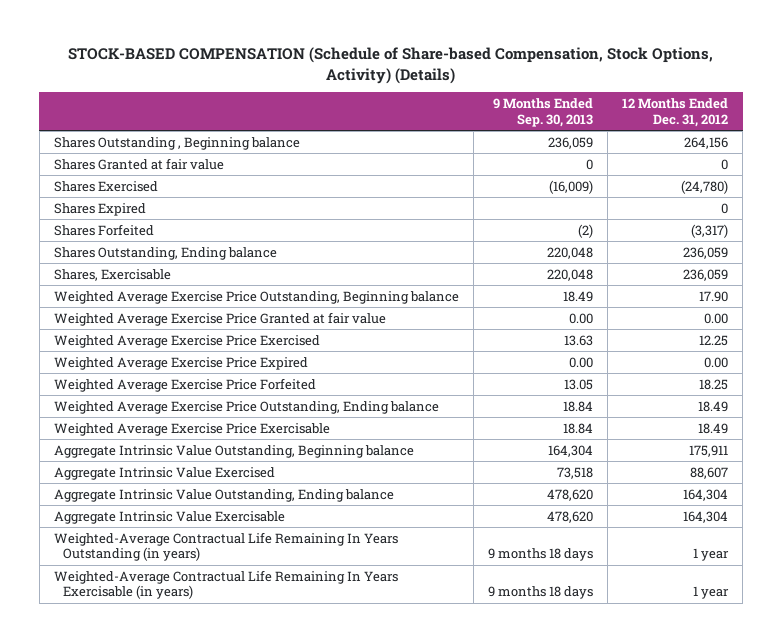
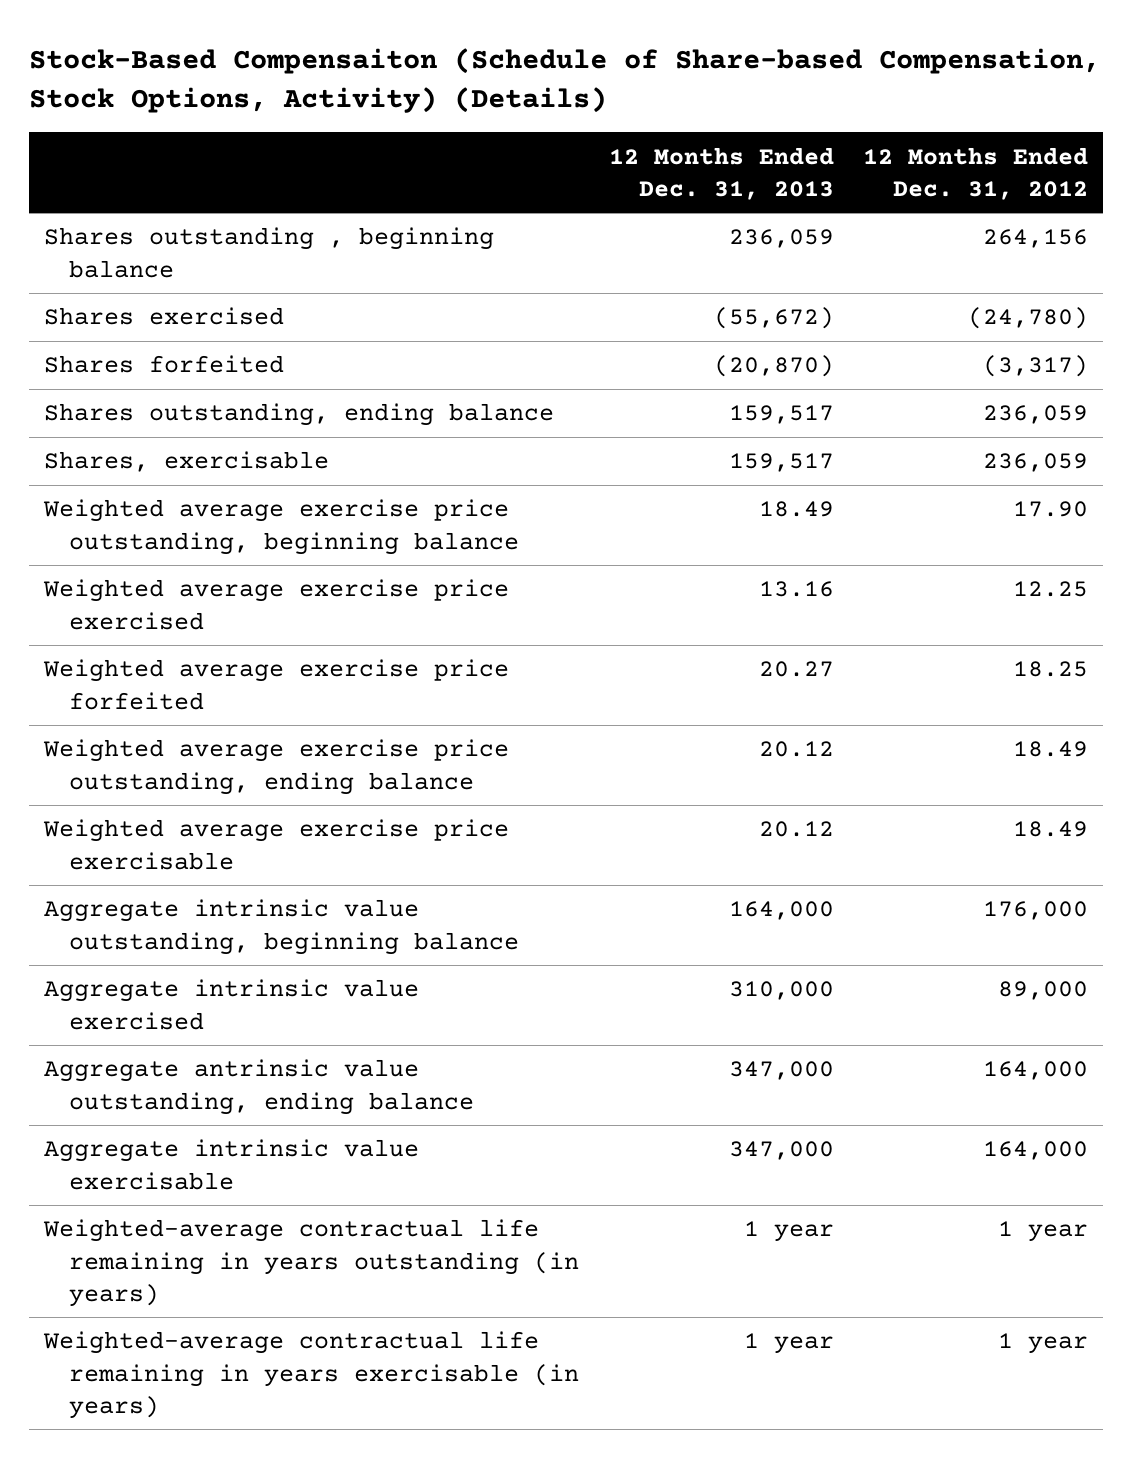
- STOCK-BASED COMPENSATION (Schedule of Share-based Compensation, Stock Options, Activity) (Details)
+ Stock-Based Compensaiton (Schedule of Share-based Compensation, Stock Options, Activity) (Details)
- | 9 Months Ended Sep. 30, 2013 | 12 Months Ended Dec. 31, 2012
+ | 12 Months Ended Dec. 31, 2013 | 12 Months Ended Dec. 31, 2012
- Shares Outstanding , Beginning balance | 236,059 | 264,156
- Shares Granted at fair value | 0 | 0
- Shares Exercised | (16,009) | (24,780)
- Shares Expired | | 0
- Shares Forfeited | (2) | (3,317)
- Shares Outstanding, Ending balance | 220,048 | 236,059
- Shares, Exercisable | 220,048 | 236,059
- Weighted Average Exercise Price Outstanding, Beginning balance | 18.49 | 17.90
- Weighted Average Exercise Price Granted at fair value | 0.00 | 0.00
- Weighted Average Exercise Price Exercised | 13.63 | 12.25
- Weighted Average Exercise Price Expired | 0.00 | 0.00
- Weighted Average Exercise Price Forfeited | 13.05 | 18.25
- Weighted Average Exercise Price Outstanding, Ending balance | 18.84 | 18.49
- Weighted Average Exercise Price Exercisable | 18.84 | 18.49
- Aggregate Intrinsic Value Outstanding, Beginning balance | 164,304 | 175,911
- Aggregate Intrinsic Value Exercised | 73,518 | 88,607
- Aggregate Intrinsic Value Outstanding, Ending balance | 478,620 | 164,304
- Aggregate Intrinsic Value Exercisable | 478,620 | 164,304
- Weighted-Average Contractual Life Remaining In Years Outstanding (in years) | 9 months 18 days | 1 year
- Weighted-Average Contractual Life Remaining In Years Exercisable (in years) | 9 months 18 days | 1 year
+ Shares outstanding , beginning balance | 236,059 | 264,156
+ Shares exercised | (55,672) | (24,780)
+ Shares forfeited | (20,870) | (3,317)
+ Shares outstanding, ending balance | 159,517 | 236,059
+ Shares, exercisable | 159,517 | 236,059
+ Weighted average exercise price outstanding, beginning balance | 18.49 | 17.90
+ Weighted average exercise price exercised | 13.16 | 12.25
+ Weighted average exercise price forfeited | 20.27 | 18.25
+ Weighted average exercise price outstanding, ending balance | 20.12 | 18.49
+ Weighted average exercise price exercisable | 20.12 | 18.49
+ Aggregate intrinsic value outstanding, beginning balance | 164,000 | 176,000
+ Aggregate intrinsic value exercised | 310,000 | 89,000
+ Aggregate antrinsic value outstanding, ending balance | 347,000 | 164,000
+ Aggregate intrinsic value exercisable | 347,000 | 164,000
+ Weighted-average contractual life remaining in years outstanding (in years) | 1 year | 1 year
+ Weighted-average contractual life remaining in years exercisable (in years) | 1 year | 1 year

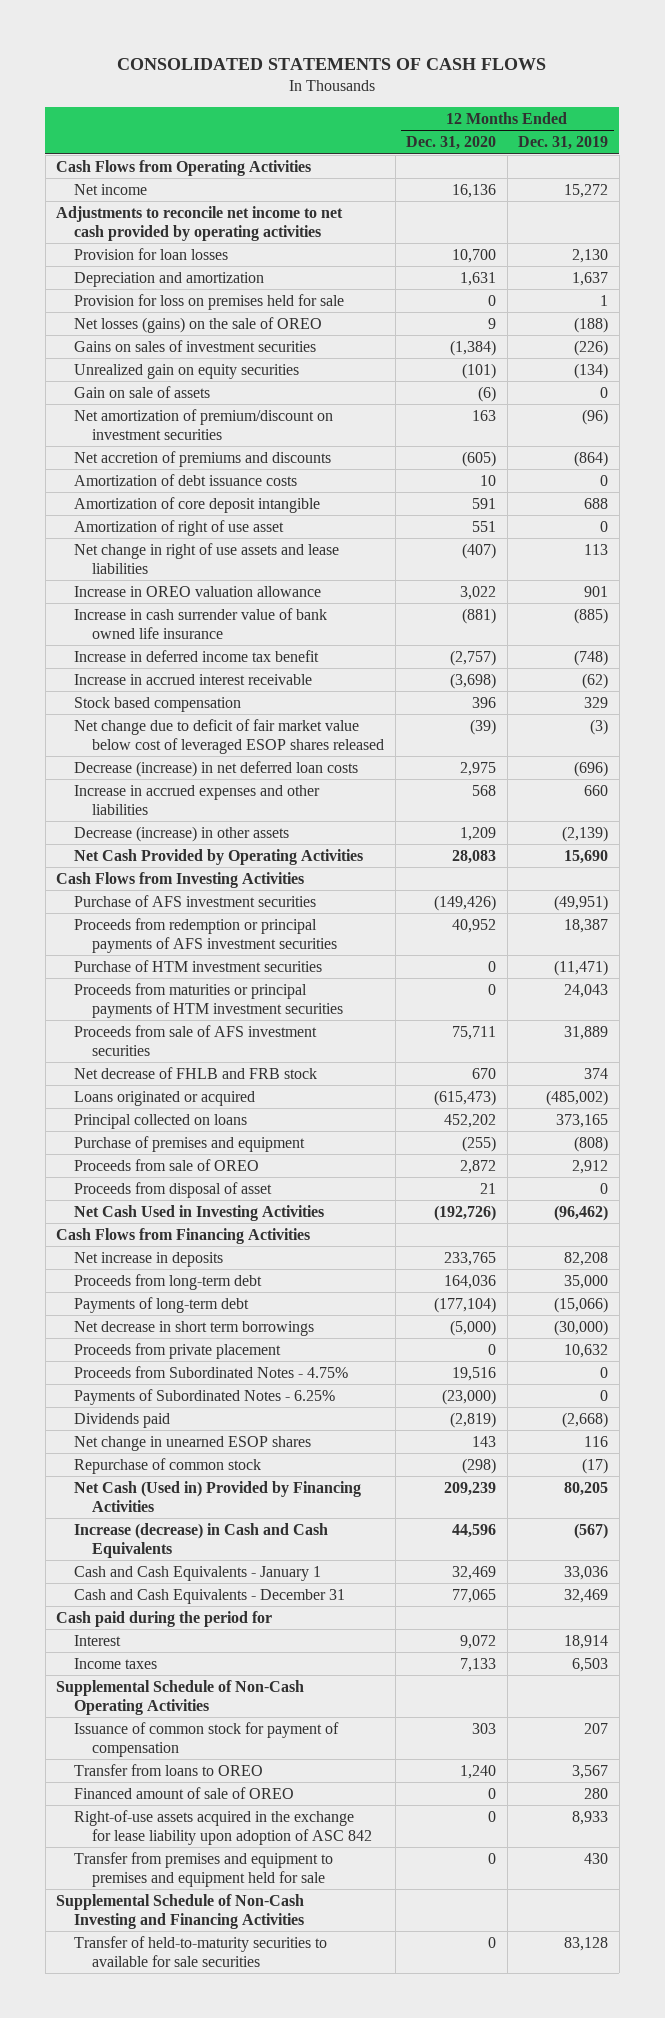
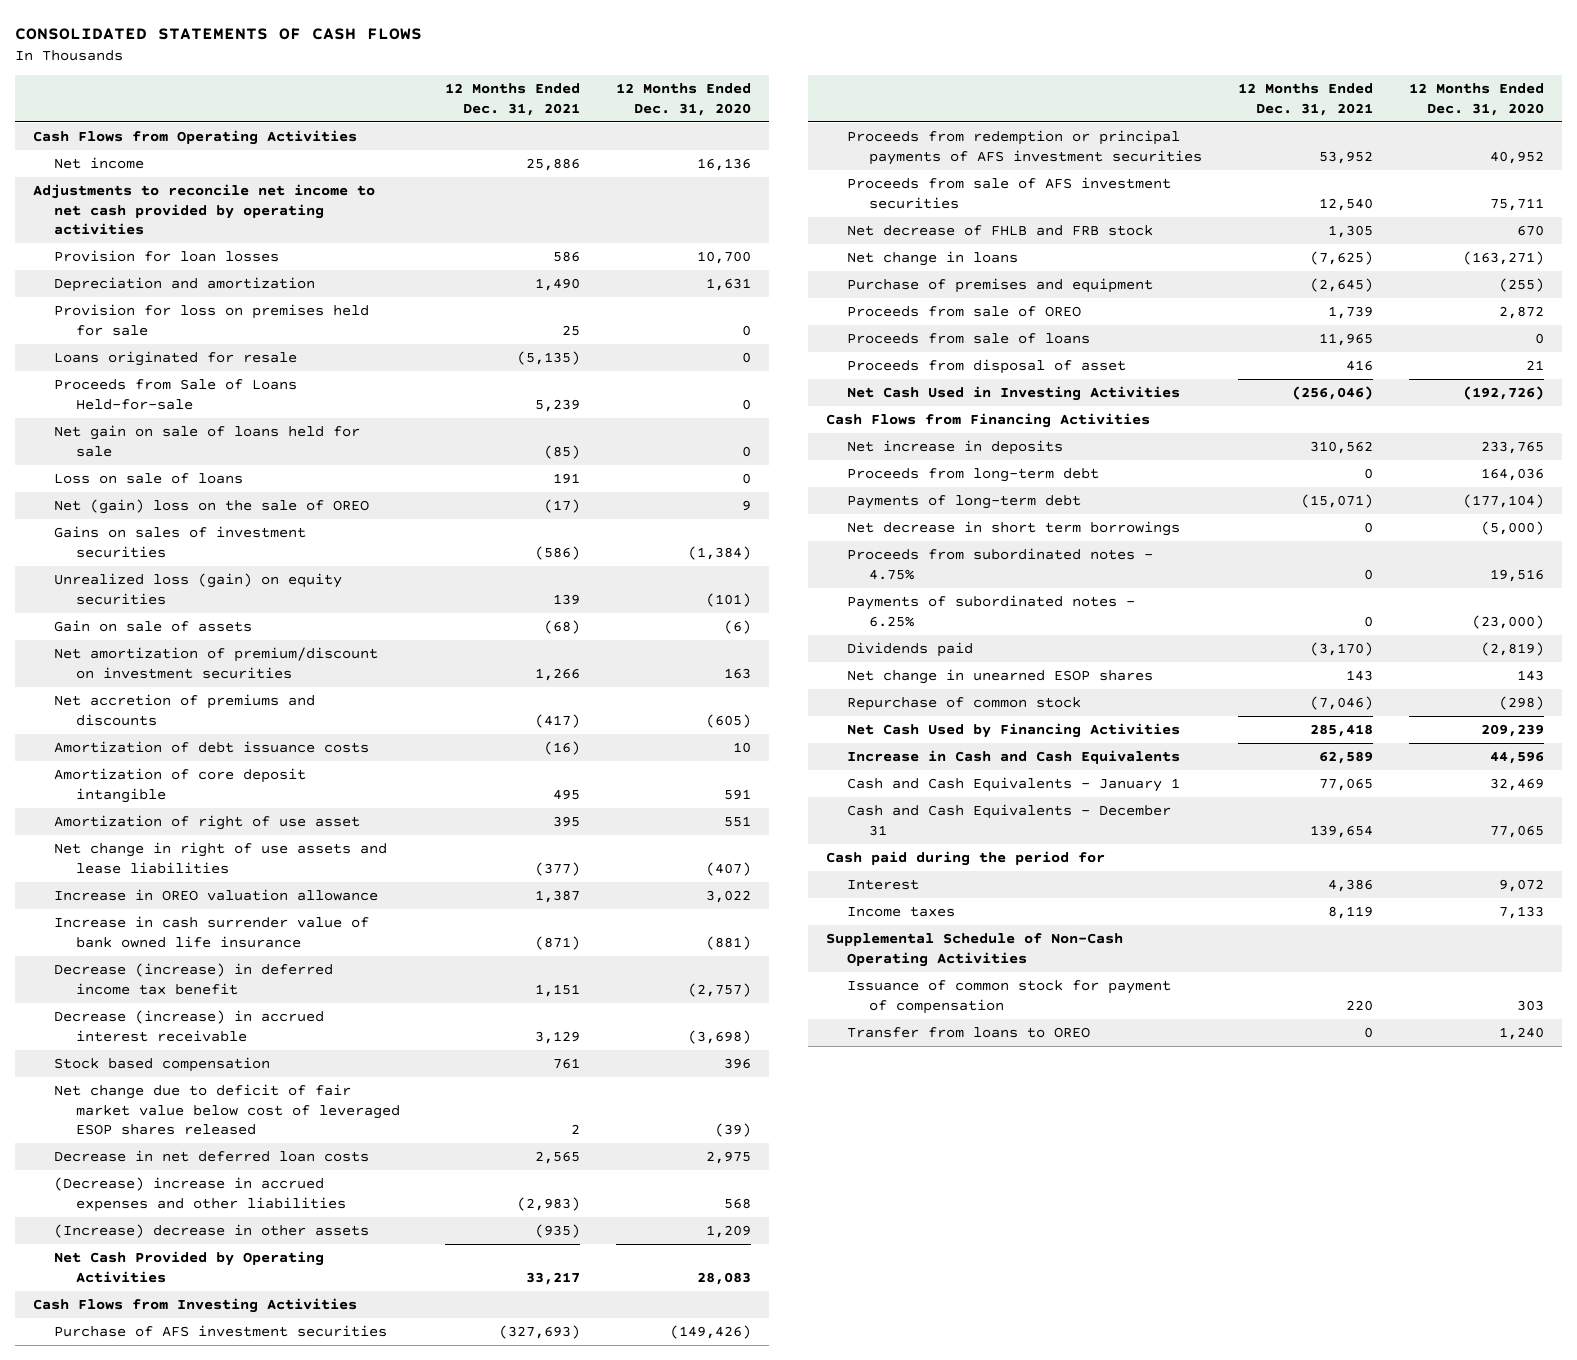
- | 12 Months Ended Dec. 31, 2020 | 12 Months Ended Dec. 31, 2019
+ | 12 Months Ended Dec. 31, 2021 | 12 Months Ended Dec. 31, 2020
- Net losses (gains) on the sale of OREO | 9 | (188)
+ Loans originated for resale | (5,135) | 0
+ Proceeds from Sale of Loans Held-for-sale | 5,239 | 0
+ Net gain on sale of loans held for sale | (85) | 0
+ Loss on sale of loans | 191 | 0
+ Net (gain) loss on the sale of OREO | (17) | 9
- Unrealized gain on equity securities | (101) | (134)
+ Unrealized loss (gain) on equity securities | 139 | (101)
- Increase in deferred income tax benefit | (2,757) | (748)
- Increase in accrued interest receivable | (3,698) | (62)
+ Decrease (increase) in deferred income tax benefit | 1,151 | (2,757)
+ Decrease (increase) in accrued interest receivable | 3,129 | (3,698)
- Decrease (increase) in net deferred loan costs | 2,975 | (696)
- Increase in accrued expenses and other liabilities | 568 | 660
- Decrease (increase) in other assets | 1,209 | (2,139)
+ Decrease in net deferred loan costs | 2,565 | 2,975
+ (Decrease) increase in accrued expenses and other liabilities | (2,983) | 568
+ (Increase) decrease in other assets | (935) | 1,209
- Purchase of HTM investment securities | 0 | (11,471)
- Proceeds from maturities or principal payments of HTM investment securities | 0 | 24,043
- Loans originated or acquired | (615,473) | (485,002)
- Principal collected on loans | 452,202 | 373,165
+ Net change in loans | (7,625) | (163,271)
+ Proceeds from sale of loans | 11,965 | 0
- Proceeds from private placement | 0 | 10,632
- Proceeds from Subordinated Notes - 4.75% | 19,516 | 0
- Payments of Subordinated Notes - 6.25% | (23,000) | 0
+ Proceeds from subordinated notes - 4.75% | 0 | 19,516
+ Payments of subordinated notes - 6.25% | 0 | (23,000)
- Net Cash (Used in) Provided by Financing Activities | 209,239 | 80,205
- Increase (decrease) in Cash and Cash Equivalents | 44,596 | (567)
+ Net Cash Used by Financing Activities | 285,418 | 209,239
+ Increase in Cash and Cash Equivalents | 62,589 | 44,596
- Financed amount of sale of OREO | 0 | 280
- Right-of-use assets acquired in the exchange for lease liability upon adoption of ASC 842 | 0 | 8,933
- Transfer from premises and equipment to premises and equipment held for sale | 0 | 430
- Supplemental Schedule of Non-Cash Investing and Financing Activities
- Transfer of held-to-maturity securities to available for sale securities | 0 | 83,128

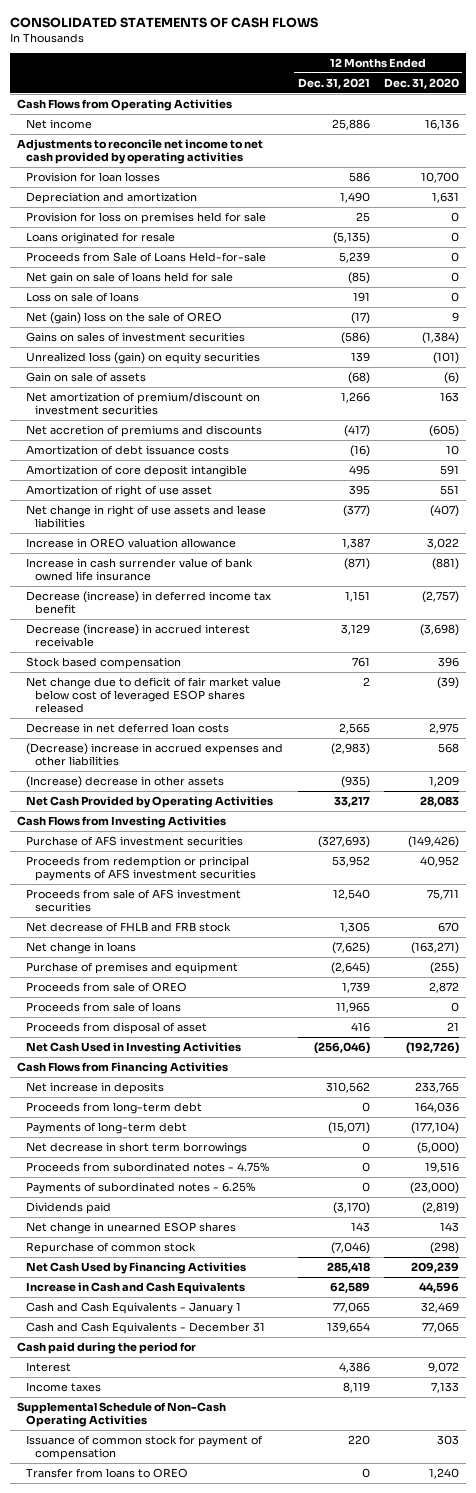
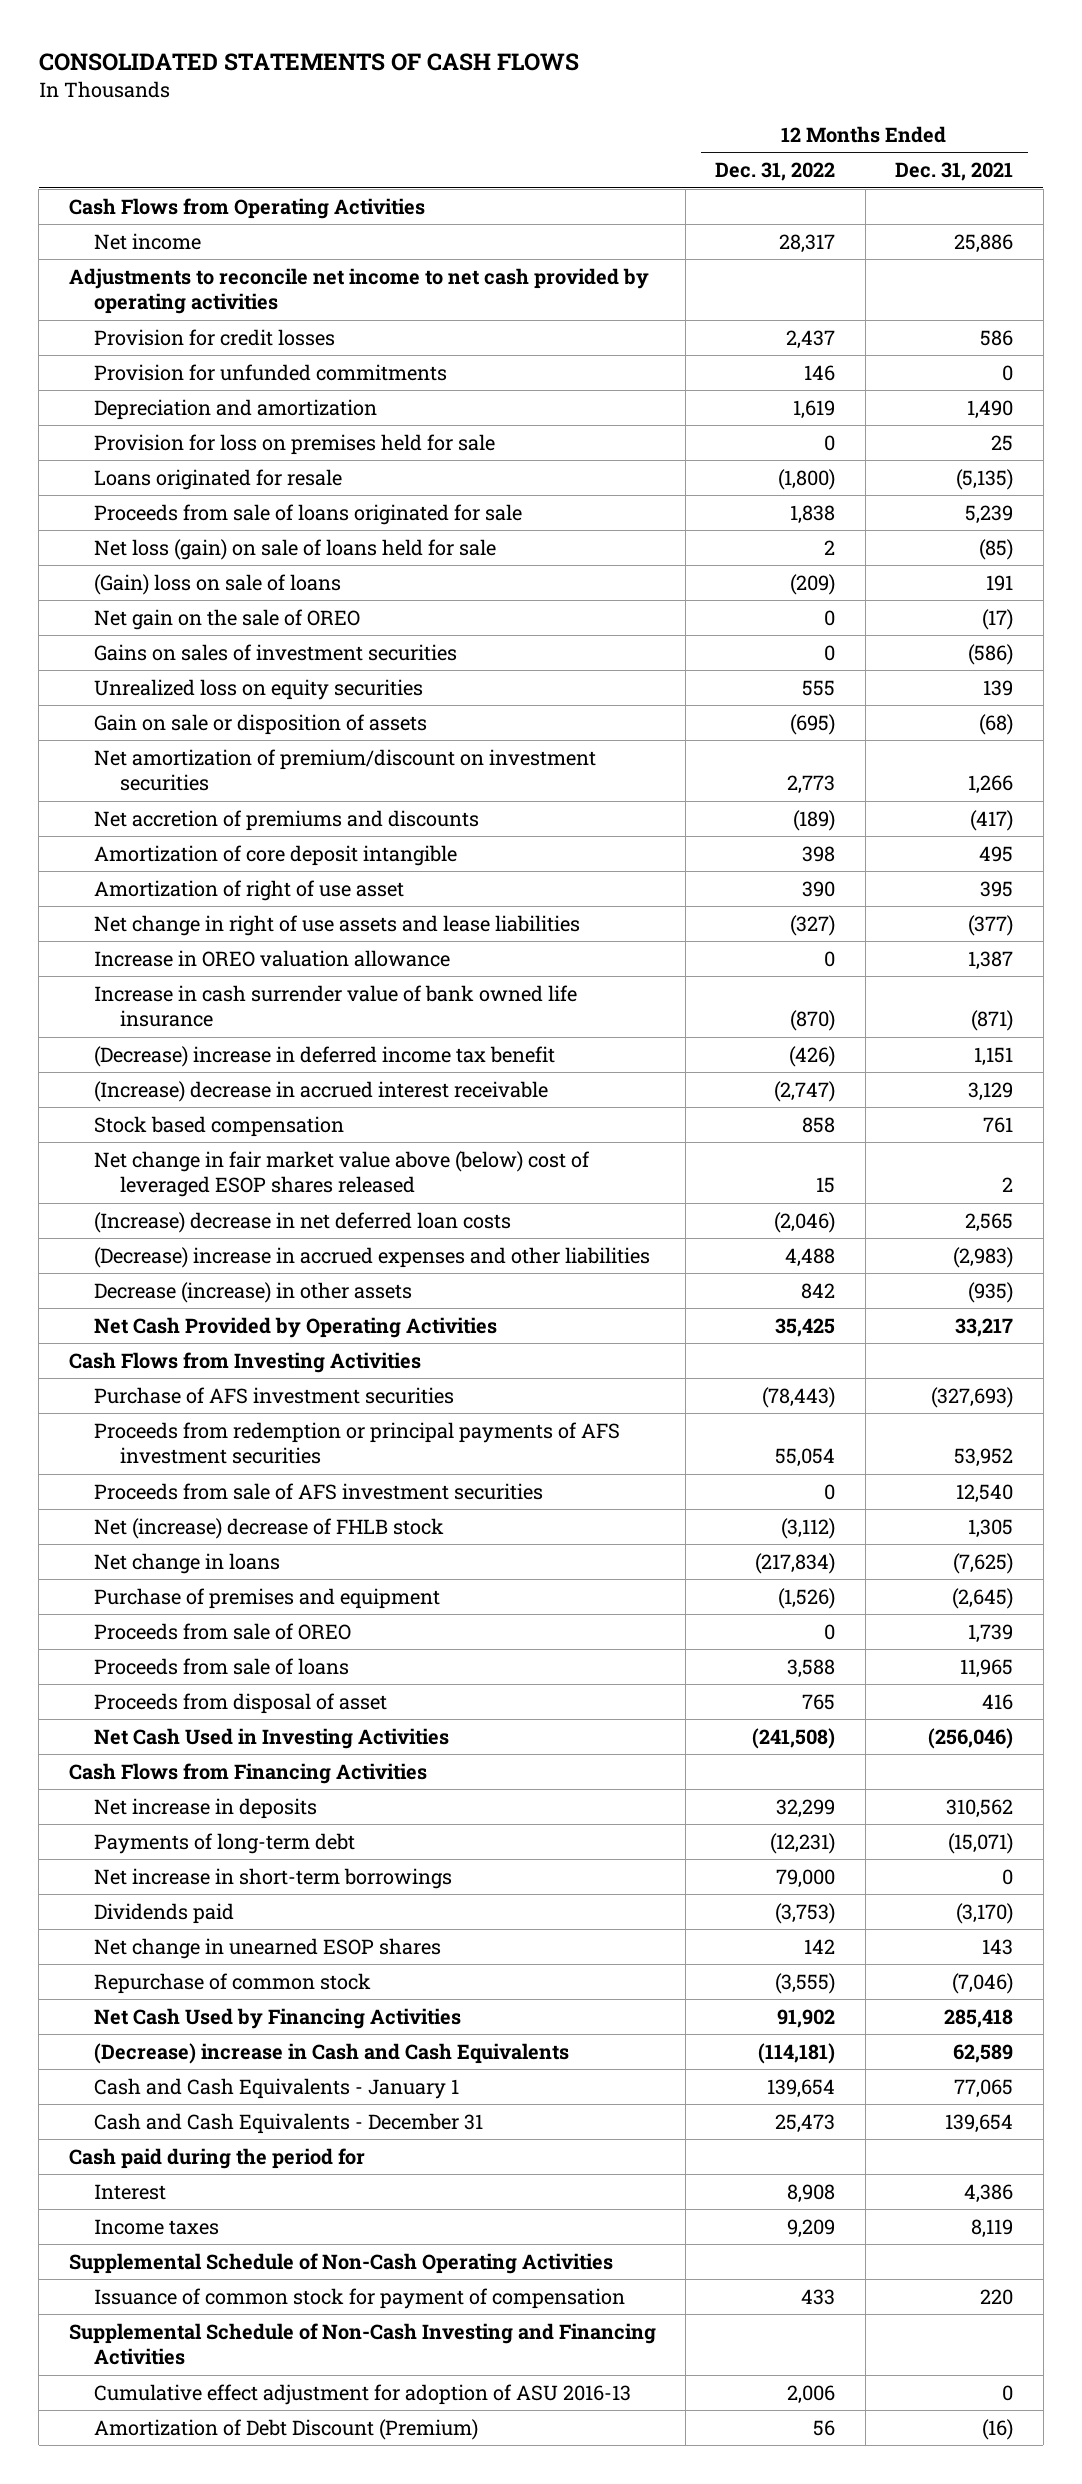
- | 12 Months Ended Dec. 31, 2021 | 12 Months Ended Dec. 31, 2020
+ | 12 Months Ended Dec. 31, 2022 | 12 Months Ended Dec. 31, 2021
- Provision for loan losses | 586 | 10,700
+ Provision for credit losses | 2,437 | 586
+ Provision for unfunded commitments | 146 | 0
- Proceeds from Sale of Loans Held-for-sale | 5,239 | 0
- Net gain on sale of loans held for sale | (85) | 0
- Loss on sale of loans | 191 | 0
- Net (gain) loss on the sale of OREO | (17) | 9
+ Proceeds from sale of loans originated for sale | 1,838 | 5,239
+ Net loss (gain) on sale of loans held for sale | 2 | (85)
+ (Gain) loss on sale of loans | (209) | 191
+ Net gain on the sale of OREO | 0 | (17)
- Unrealized loss (gain) on equity securities | 139 | (101)
- Gain on sale of assets | (68) | (6)
+ Unrealized loss on equity securities | 555 | 139
+ Gain on sale or disposition of assets | (695) | (68)
- Amortization of debt issuance costs | (16) | 10
- Decrease (increase) in deferred income tax benefit | 1,151 | (2,757)
- Decrease (increase) in accrued interest receivable | 3,129 | (3,698)
+ (Decrease) increase in deferred income tax benefit | (426) | 1,151
+ (Increase) decrease in accrued interest receivable | (2,747) | 3,129
- Net change due to deficit of fair market value below cost of leveraged ESOP shares released | 2 | (39)
- Decrease in net deferred loan costs | 2,565 | 2,975
+ Net change in fair market value above (below) cost of leveraged ESOP shares released | 15 | 2
+ (Increase) decrease in net deferred loan costs | (2,046) | 2,565
- (Increase) decrease in other assets | (935) | 1,209
+ Decrease (increase) in other assets | 842 | (935)
- Net decrease of FHLB and FRB stock | 1,305 | 670
+ Net (increase) decrease of FHLB stock | (3,112) | 1,305
- Proceeds from long-term debt | 0 | 164,036
- Net decrease in short term borrowings | 0 | (5,000)
- Proceeds from subordinated notes - 4.75% | 0 | 19,516
- Payments of subordinated notes - 6.25% | 0 | (23,000)
+ Net increase in short-term borrowings | 79,000 | 0
- Increase in Cash and Cash Equivalents | 62,589 | 44,596
+ (Decrease) increase in Cash and Cash Equivalents | (114,181) | 62,589
- Transfer from loans to OREO | 0 | 1,240
+ Supplemental Schedule of Non-Cash Investing and Financing Activities
+ Cumulative effect adjustment for adoption of ASU 2016-13 | 2,006 | 0
+ Amortization of Debt Discount (Premium) | 56 | (16)

